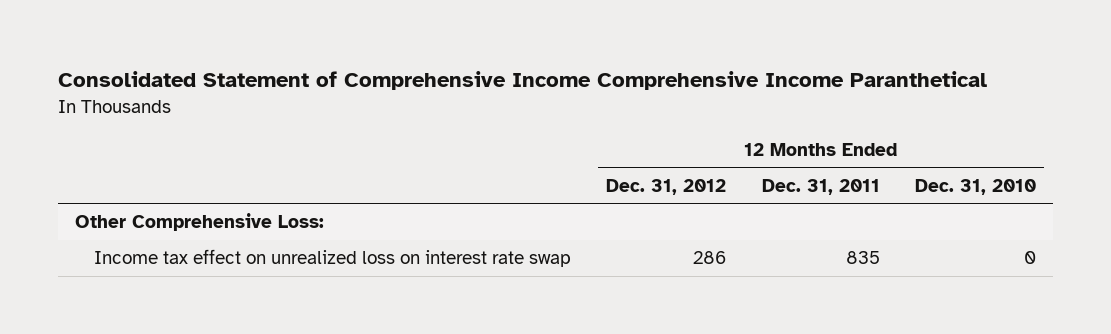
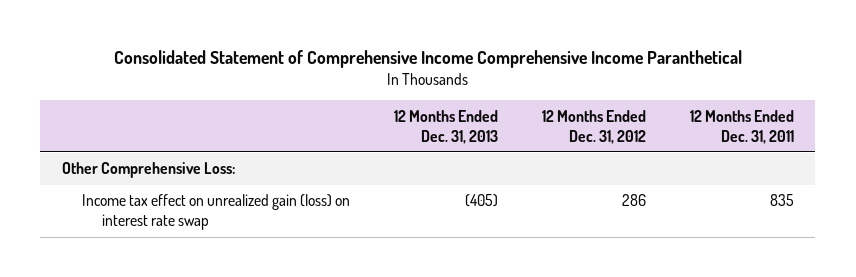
- | 12 Months Ended Dec. 31, 2012 | 12 Months Ended Dec. 31, 2011 | 12 Months Ended Dec. 31, 2010
+ | 12 Months Ended Dec. 31, 2013 | 12 Months Ended Dec. 31, 2012 | 12 Months Ended Dec. 31, 2011
- Income tax effect on unrealized loss on interest rate swap | 286 | 835 | 0
+ Income tax effect on unrealized gain (loss) on interest rate swap | (405) | 286 | 835

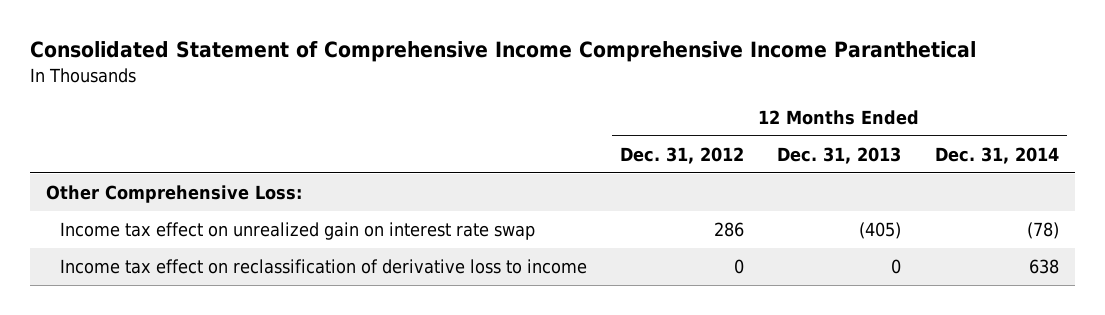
- | 12 Months Ended Dec. 31, 2013 | 12 Months Ended Dec. 31, 2012 | 12 Months Ended Dec. 31, 2011
+ | 12 Months Ended Dec. 31, 2012 | 12 Months Ended Dec. 31, 2013 | 12 Months Ended Dec. 31, 2014
- Income tax effect on unrealized gain (loss) on interest rate swap | (405) | 286 | 835
+ Income tax effect on unrealized gain on interest rate swap | 286 | (405) | (78)
+ Income tax effect on reclassification of derivative loss to income | 0 | 0 | 638

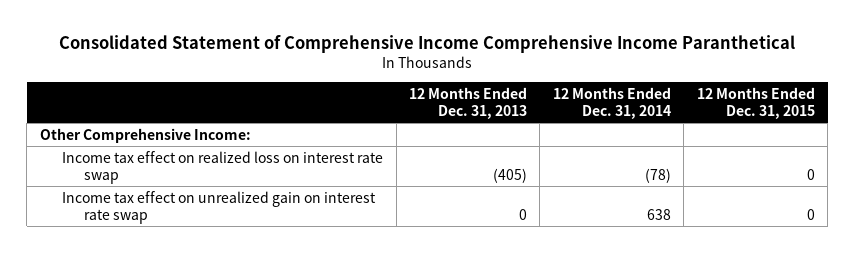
- | 12 Months Ended Dec. 31, 2012 | 12 Months Ended Dec. 31, 2013 | 12 Months Ended Dec. 31, 2014
+ | 12 Months Ended Dec. 31, 2013 | 12 Months Ended Dec. 31, 2014 | 12 Months Ended Dec. 31, 2015
- Other Comprehensive Loss:
- Income tax effect on unrealized gain on interest rate swap | 286 | (405) | (78)
- Income tax effect on reclassification of derivative loss to income | 0 | 0 | 638
+ Other Comprehensive Income:
+ Income tax effect on realized loss on interest rate swap | (405) | (78) | 0
+ Income tax effect on unrealized gain on interest rate swap | 0 | 638 | 0

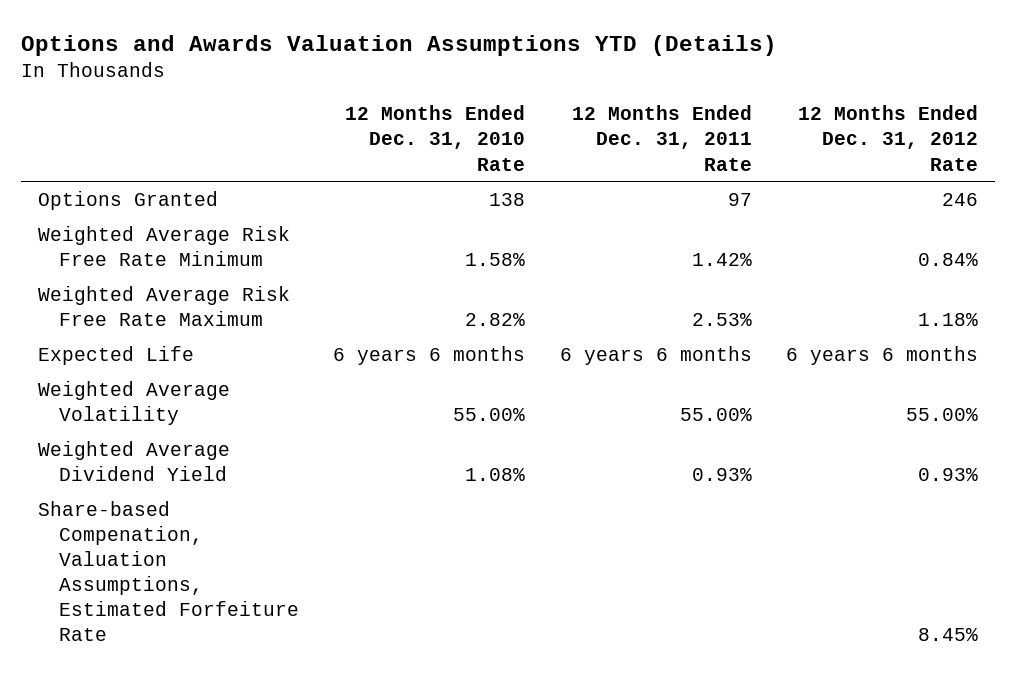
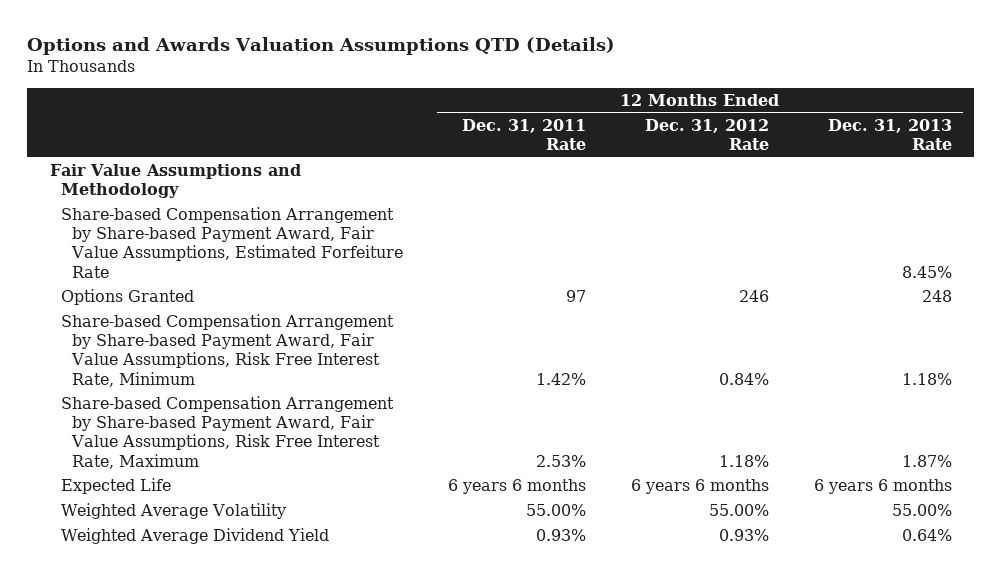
- Options and Awards Valuation Assumptions YTD (Details)
+ Options and Awards Valuation Assumptions QTD (Details)
- | 12 Months Ended Dec. 31, 2010 Rate | 12 Months Ended Dec. 31, 2011 Rate | 12 Months Ended Dec. 31, 2012 Rate
+ | 12 Months Ended Dec. 31, 2011 Rate | 12 Months Ended Dec. 31, 2012 Rate | 12 Months Ended Dec. 31, 2013 Rate
+ Fair Value Assumptions and Methodology
+ Share-based Compensation Arrangement by Share-based Payment Award, Fair Value Assumptions, Estimated Forfeiture Rate | | | 8.45%
- Weighted Average Risk Free Rate Minimum | 1.58% | 1.42% | 0.84%
- Weighted Average Risk Free Rate Maximum | 2.82% | 2.53% | 1.18%
+ Share-based Compensation Arrangement by Share-based Payment Award, Fair Value Assumptions, Risk Free Interest Rate, Minimum | 1.42% | 0.84% | 1.18%
+ Share-based Compensation Arrangement by Share-based Payment Award, Fair Value Assumptions, Risk Free Interest Rate, Maximum | 2.53% | 1.18% | 1.87%
- Share-based Compenation, Valuation Assumptions, Estimated Forfeiture Rate | | | 8.45%

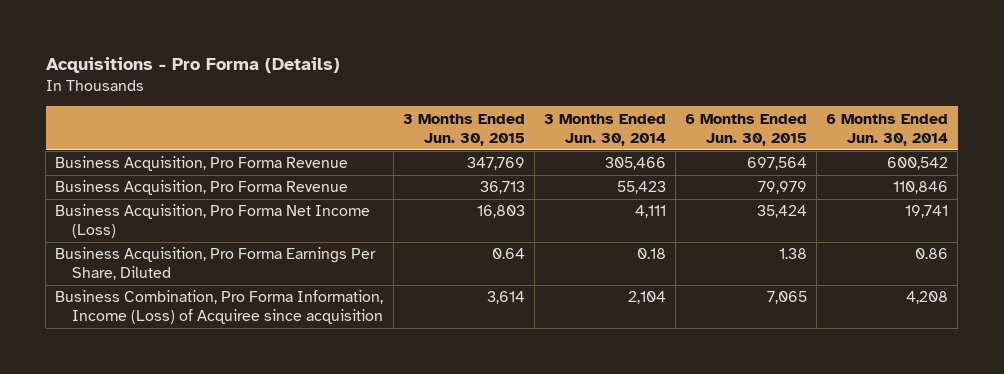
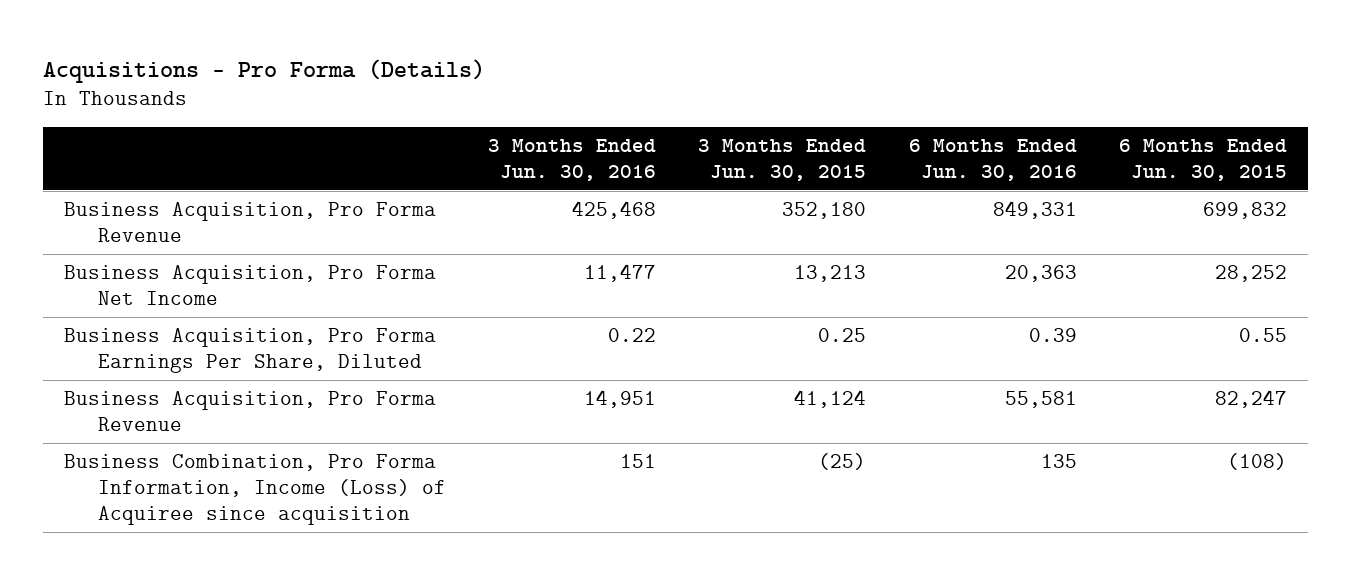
- | 3 Months Ended Jun. 30, 2015 | 3 Months Ended Jun. 30, 2014 | 6 Months Ended Jun. 30, 2015 | 6 Months Ended Jun. 30, 2014
+ | 3 Months Ended Jun. 30, 2016 | 3 Months Ended Jun. 30, 2015 | 6 Months Ended Jun. 30, 2016 | 6 Months Ended Jun. 30, 2015
- Business Acquisition, Pro Forma Revenue | 347,769 | 305,466 | 697,564 | 600,542
- Business Acquisition, Pro Forma Revenue | 36,713 | 55,423 | 79,979 | 110,846
- Business Acquisition, Pro Forma Net Income (Loss) | 16,803 | 4,111 | 35,424 | 19,741
- Business Acquisition, Pro Forma Earnings Per Share, Diluted | 0.64 | 0.18 | 1.38 | 0.86
- Business Combination, Pro Forma Information, Income (Loss) of Acquiree since acquisition | 3,614 | 2,104 | 7,065 | 4,208
+ Business Acquisition, Pro Forma Revenue | 425,468 | 352,180 | 849,331 | 699,832
+ Business Acquisition, Pro Forma Net Income | 11,477 | 13,213 | 20,363 | 28,252
+ Business Acquisition, Pro Forma Earnings Per Share, Diluted | 0.22 | 0.25 | 0.39 | 0.55
+ Business Acquisition, Pro Forma Revenue | 14,951 | 41,124 | 55,581 | 82,247
+ Business Combination, Pro Forma Information, Income (Loss) of Acquiree since acquisition | 151 | (25) | 135 | (108)

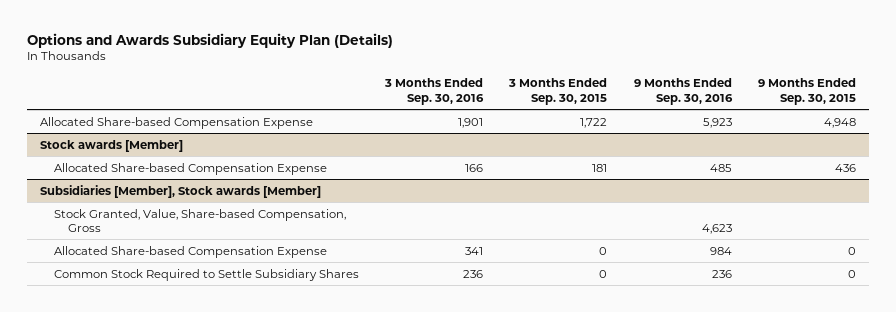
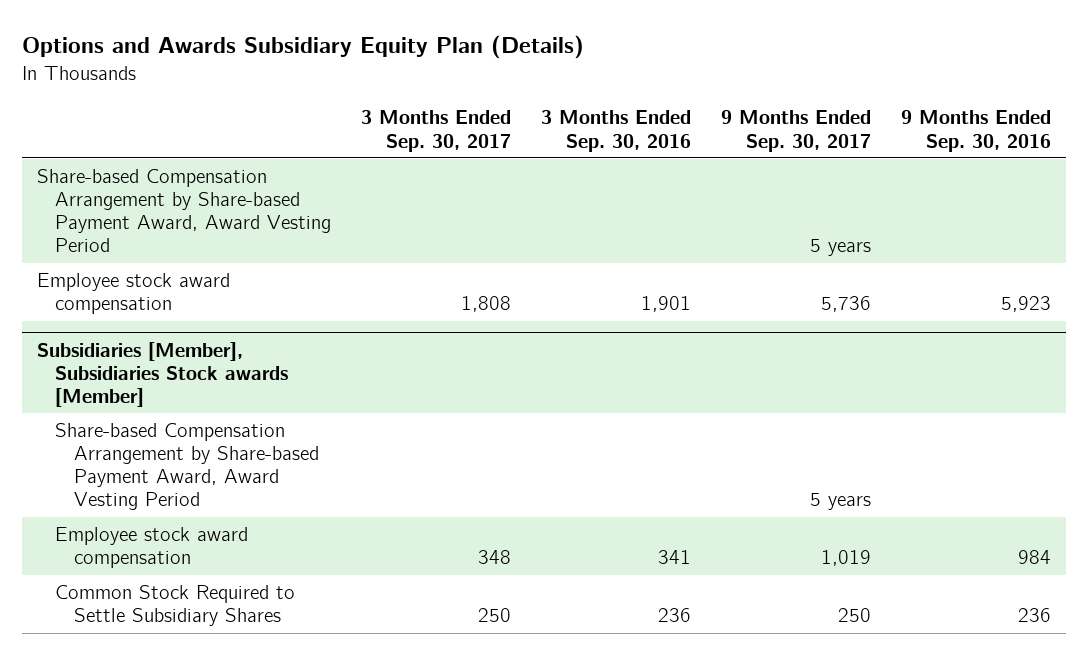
- | 3 Months Ended Sep. 30, 2016 | 3 Months Ended Sep. 30, 2015 | 9 Months Ended Sep. 30, 2016 | 9 Months Ended Sep. 30, 2015
+ | 3 Months Ended Sep. 30, 2017 | 3 Months Ended Sep. 30, 2016 | 9 Months Ended Sep. 30, 2017 | 9 Months Ended Sep. 30, 2016
- Allocated Share-based Compensation Expense | 1,901 | 1,722 | 5,923 | 4,948
- Stock awards [Member]
- Allocated Share-based Compensation Expense | 166 | 181 | 485 | 436
- Subsidiaries [Member], Stock awards [Member]
- Stock Granted, Value, Share-based Compensation, Gross | | | 4,623 |
- Allocated Share-based Compensation Expense | 341 | 0 | 984 | 0
+ Share-based Compensation Arrangement by Share-based Payment Award, Award Vesting Period | | | 5 years |
+ Employee stock award compensation | 1,808 | 1,901 | 5,736 | 5,923
+ Subsidiaries [Member], Subsidiaries Stock awards [Member]
+ Share-based Compensation Arrangement by Share-based Payment Award, Award Vesting Period | | | 5 years |
+ Employee stock award compensation | 348 | 341 | 1,019 | 984

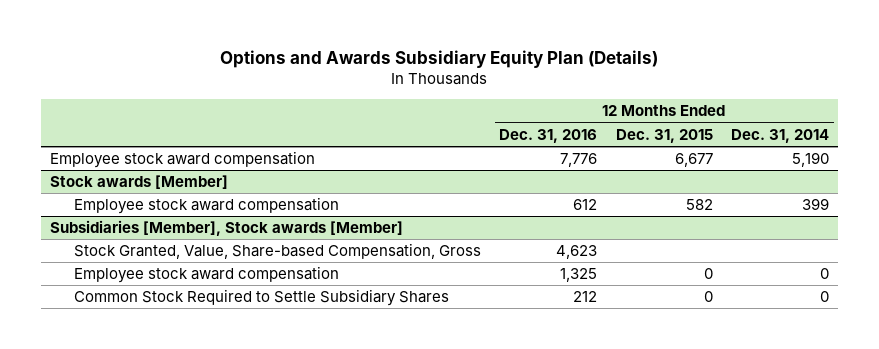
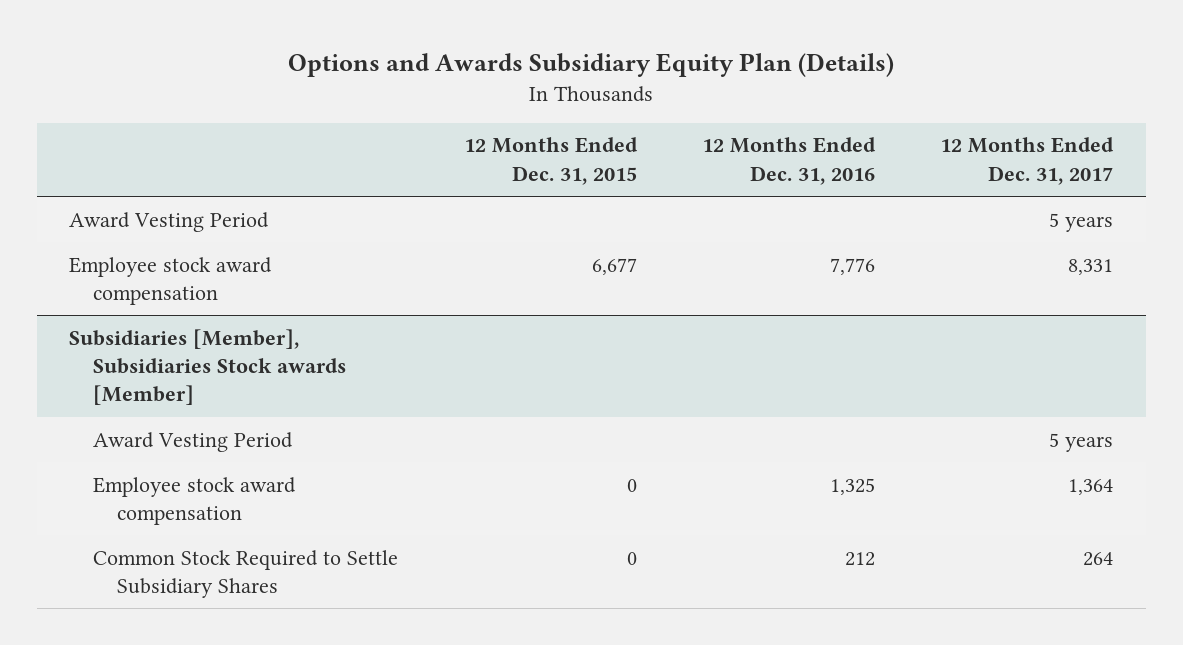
- | 12 Months Ended Dec. 31, 2016 | 12 Months Ended Dec. 31, 2015 | 12 Months Ended Dec. 31, 2014
+ | 12 Months Ended Dec. 31, 2015 | 12 Months Ended Dec. 31, 2016 | 12 Months Ended Dec. 31, 2017
+ Award Vesting Period | | | 5 years
- Stock awards [Member]
- Employee stock award compensation | 612 | 582 | 399
- Subsidiaries [Member], Stock awards [Member]
- Stock Granted, Value, Share-based Compensation, Gross | 4,623 | |
+ Subsidiaries [Member], Subsidiaries Stock awards [Member]
+ Award Vesting Period | | | 5 years

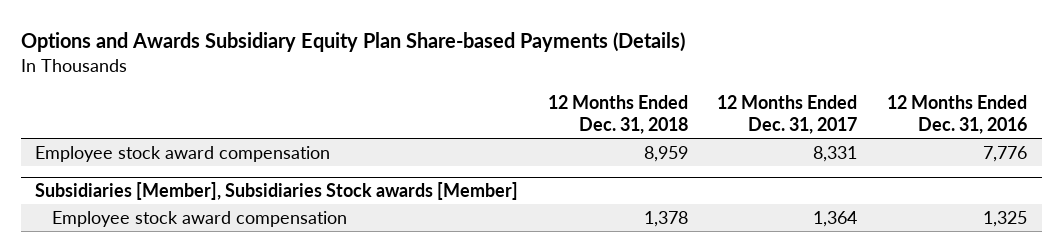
- Options and Awards Subsidiary Equity Plan (Details)
+ Options and Awards Subsidiary Equity Plan Share-based Payments (Details)
- | 12 Months Ended Dec. 31, 2015 | 12 Months Ended Dec. 31, 2016 | 12 Months Ended Dec. 31, 2017
+ | 12 Months Ended Dec. 31, 2018 | 12 Months Ended Dec. 31, 2017 | 12 Months Ended Dec. 31, 2016
- Award Vesting Period | | | 5 years
@ Subsidiaries [Member], Subsidiaries Stock awards [Member]
- Award Vesting Period | | | 5 years
- Common Stock Required to Settle Subsidiary Shares | 0 | 212 | 264

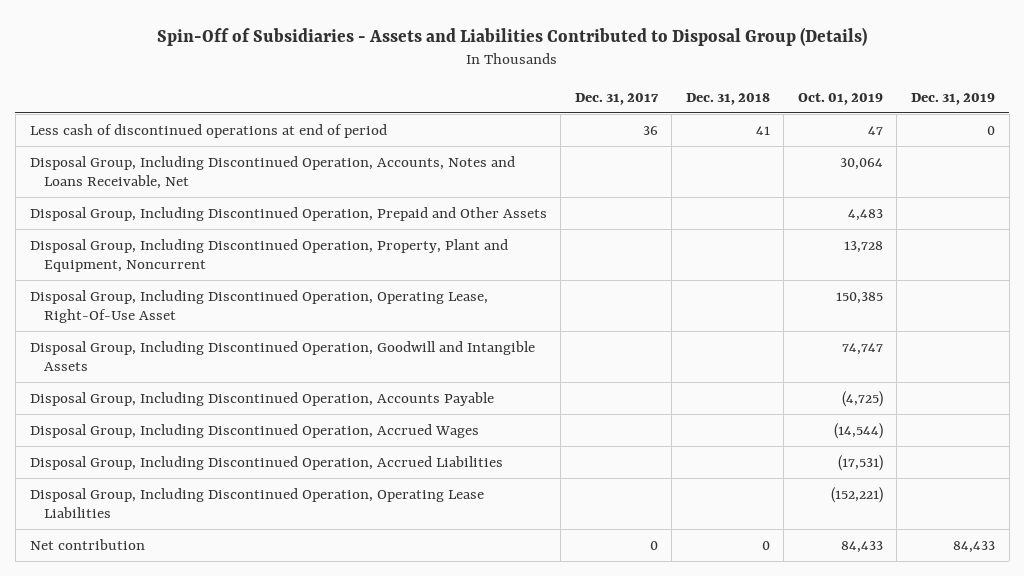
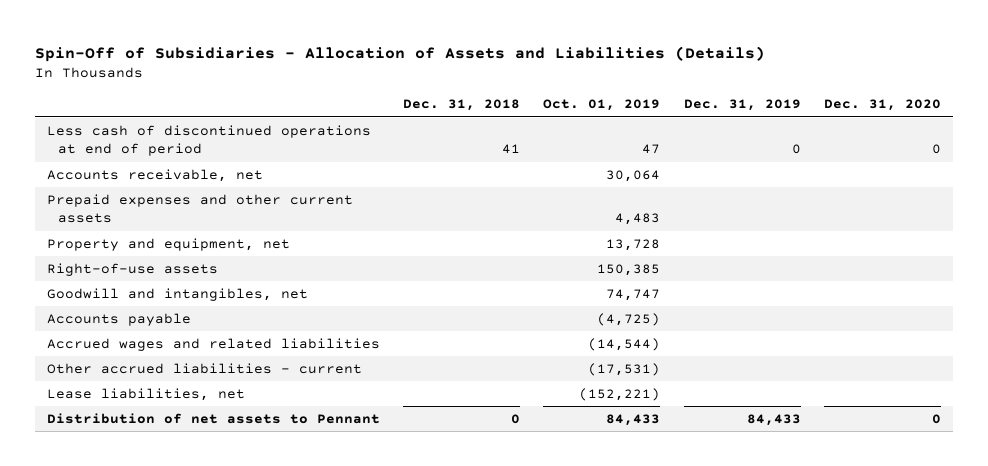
- Spin-Off of Subsidiaries - Assets and Liabilities Contributed to Disposal Group (Details)
+ Spin-Off of Subsidiaries - Allocation of Assets and Liabilities (Details)
- | Dec. 31, 2017 | Dec. 31, 2018 | Oct. 01, 2019 | Dec. 31, 2019
+ | Dec. 31, 2018 | Oct. 01, 2019 | Dec. 31, 2019 | Dec. 31, 2020
- Disposal Group, Including Discontinued Operation, Accounts, Notes and Loans Receivable, Net | | | 30,064 |
- Disposal Group, Including Discontinued Operation, Prepaid and Other Assets | | | 4,483 |
- Disposal Group, Including Discontinued Operation, Property, Plant and Equipment, Noncurrent | | | 13,728 |
- Disposal Group, Including Discontinued Operation, Operating Lease, Right-Of-Use Asset | | | 150,385 |
- Disposal Group, Including Discontinued Operation, Goodwill and Intangible Assets | | | 74,747 |
- Disposal Group, Including Discontinued Operation, Accounts Payable | | | (4,725) |
- Disposal Group, Including Discontinued Operation, Accrued Wages | | | (14,544) |
- Disposal Group, Including Discontinued Operation, Accrued Liabilities | | | (17,531) |
- Disposal Group, Including Discontinued Operation, Operating Lease Liabilities | | | (152,221) |
- Net contribution | 0 | 0 | 84,433 | 84,433
+ Accounts receivable, net | | 30,064 | |
+ Prepaid expenses and other current assets | | 4,483 | |
+ Property and equipment, net | | 13,728 | |
+ Right-of-use assets | | 150,385 | |
+ Goodwill and intangibles, net | | 74,747 | |
+ Accounts payable | | (4,725) | |
+ Accrued wages and related liabilities | | (14,544) | |
+ Other accrued liabilities - current | | (17,531) | |
+ Lease liabilities, net | | (152,221) | |
+ Distribution of net assets to Pennant | 0 | 84,433 | 84,433 | 0

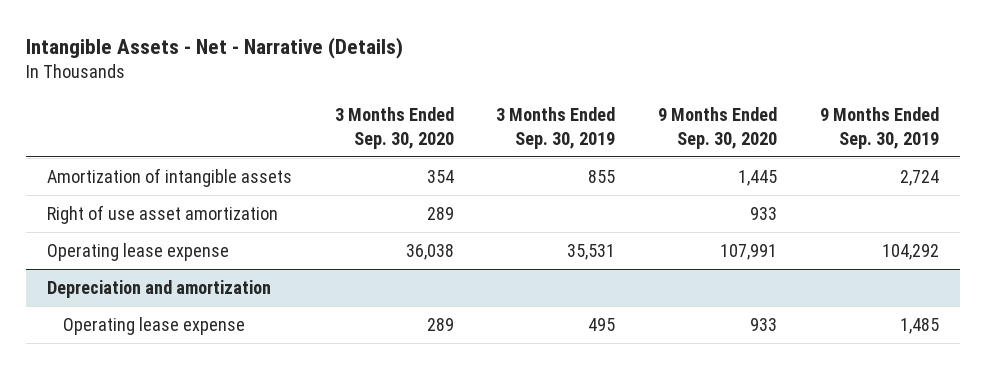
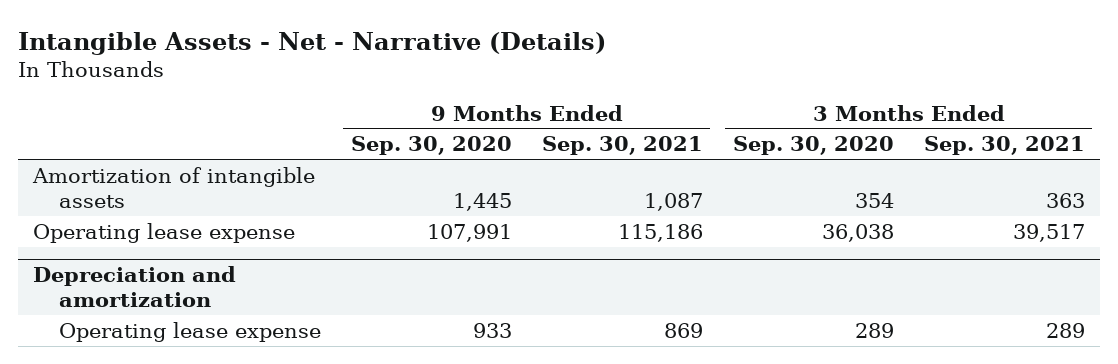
- | 3 Months Ended Sep. 30, 2020 | 3 Months Ended Sep. 30, 2019 | 9 Months Ended Sep. 30, 2020 | 9 Months Ended Sep. 30, 2019
+ | 9 Months Ended Sep. 30, 2020 | 9 Months Ended Sep. 30, 2021 | 3 Months Ended Sep. 30, 2020 | 3 Months Ended Sep. 30, 2021
- Right of use asset amortization | 289 | | 933 |

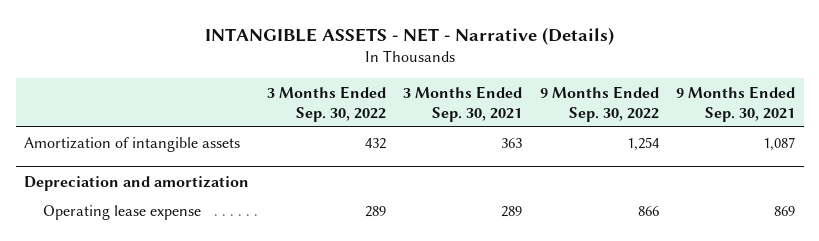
- Intangible Assets - Net - Narrative (Details)
+ INTANGIBLE ASSETS - NET - Narrative (Details)
- | 9 Months Ended Sep. 30, 2020 | 9 Months Ended Sep. 30, 2021 | 3 Months Ended Sep. 30, 2020 | 3 Months Ended Sep. 30, 2021
+ | 3 Months Ended Sep. 30, 2022 | 3 Months Ended Sep. 30, 2021 | 9 Months Ended Sep. 30, 2022 | 9 Months Ended Sep. 30, 2021
- Operating lease expense | 107,991 | 115,186 | 36,038 | 39,517

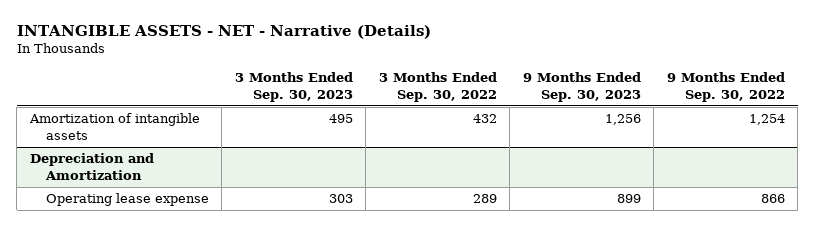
- | 3 Months Ended Sep. 30, 2022 | 3 Months Ended Sep. 30, 2021 | 9 Months Ended Sep. 30, 2022 | 9 Months Ended Sep. 30, 2021
+ | 3 Months Ended Sep. 30, 2023 | 3 Months Ended Sep. 30, 2022 | 9 Months Ended Sep. 30, 2023 | 9 Months Ended Sep. 30, 2022
- Depreciation and amortization
+ Depreciation and Amortization

